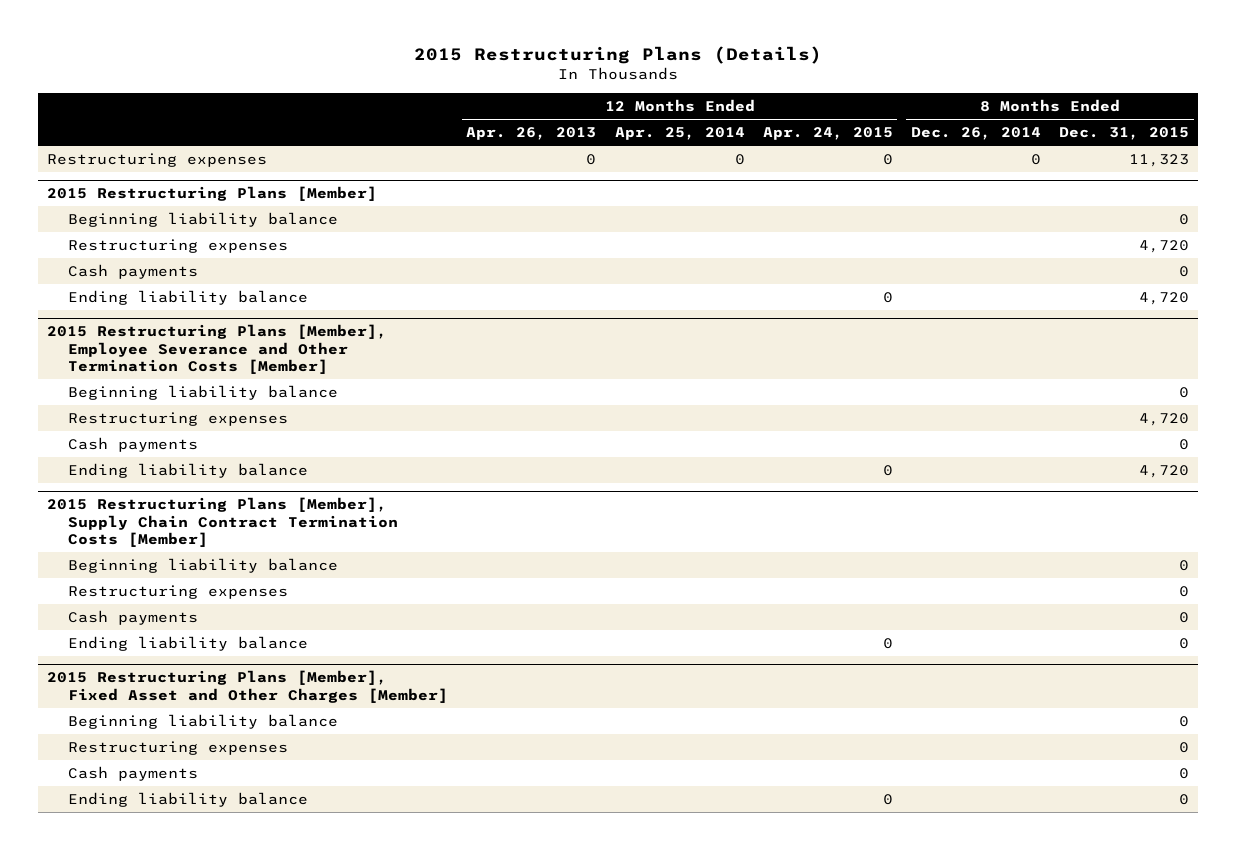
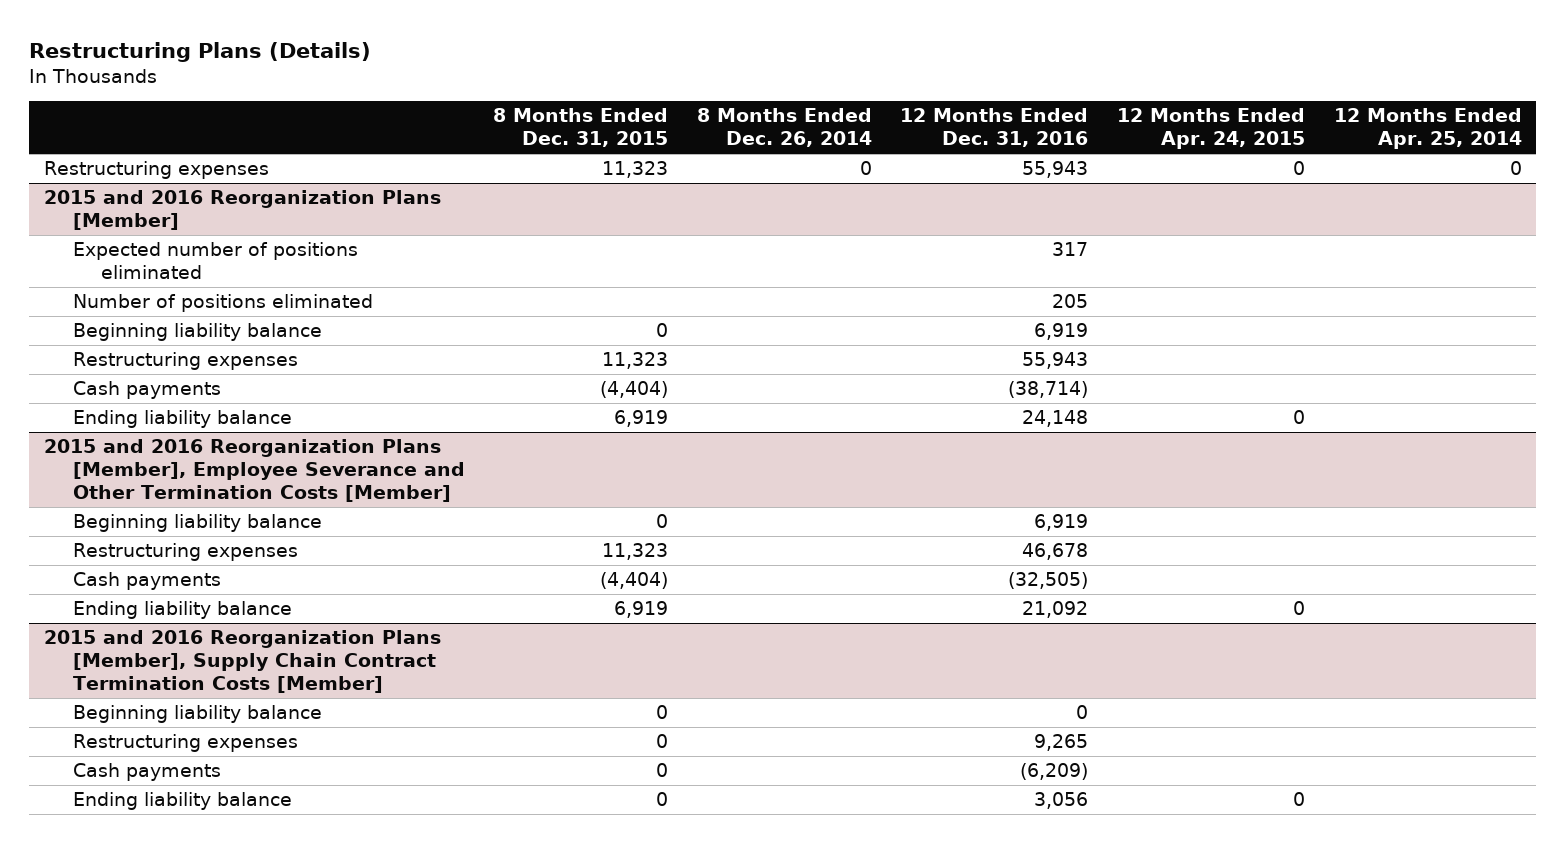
- 2015 Restructuring Plans (Details)
+ Restructuring Plans (Details)
- | 12 Months Ended Apr. 26, 2013 | 12 Months Ended Apr. 25, 2014 | 12 Months Ended Apr. 24, 2015 | 8 Months Ended Dec. 26, 2014 | 8 Months Ended Dec. 31, 2015
+ | 8 Months Ended Dec. 31, 2015 | 8 Months Ended Dec. 26, 2014 | 12 Months Ended Dec. 31, 2016 | 12 Months Ended Apr. 24, 2015 | 12 Months Ended Apr. 25, 2014
- 2015 Restructuring Plans [Member]
- Beginning liability balance | | | | | 0
- Restructuring expenses | | | | | 4,720
- Cash payments | | | | | 0
- Ending liability balance | | | 0 | | 4,720
- 2015 Restructuring Plans [Member], Employee Severance and Other Termination Costs [Member]
+ 2015 and 2016 Reorganization Plans [Member]
+ Expected number of positions eliminated | | | 317 | |
+ Number of positions eliminated | | | 205 | |
- Restructuring expenses | | | | | 4,720
- Cash payments | | | | | 0
- Ending liability balance | | | 0 | | 4,720
- 2015 Restructuring Plans [Member], Supply Chain Contract Termination Costs [Member]
+ Restructuring expenses | 11,323 | | 55,943 | |
+ Cash payments | (4,404) | | (38,714) | |
+ Ending liability balance | 6,919 | | 24,148 | 0 |
+ 2015 and 2016 Reorganization Plans [Member], Employee Severance and Other Termination Costs [Member]
- Restructuring expenses | | | | | 0
- Cash payments | | | | | 0
- Ending liability balance | | | 0 | | 0
- 2015 Restructuring Plans [Member], Fixed Asset and Other Charges [Member]
+ Restructuring expenses | 11,323 | | 46,678 | |
+ Cash payments | (4,404) | | (32,505) | |
+ Ending liability balance | 6,919 | | 21,092 | 0 |
+ 2015 and 2016 Reorganization Plans [Member], Supply Chain Contract Termination Costs [Member]

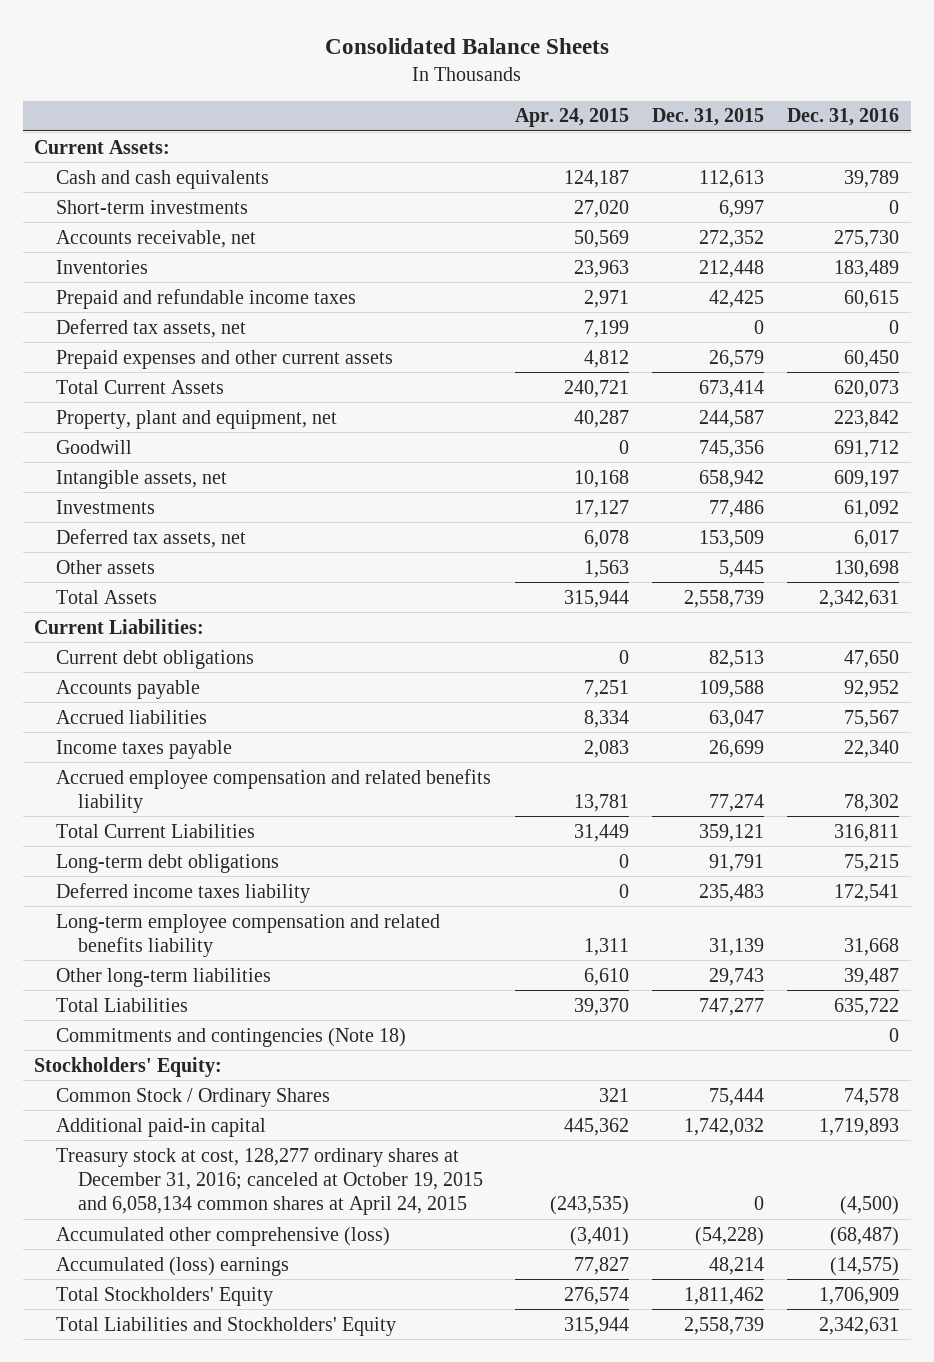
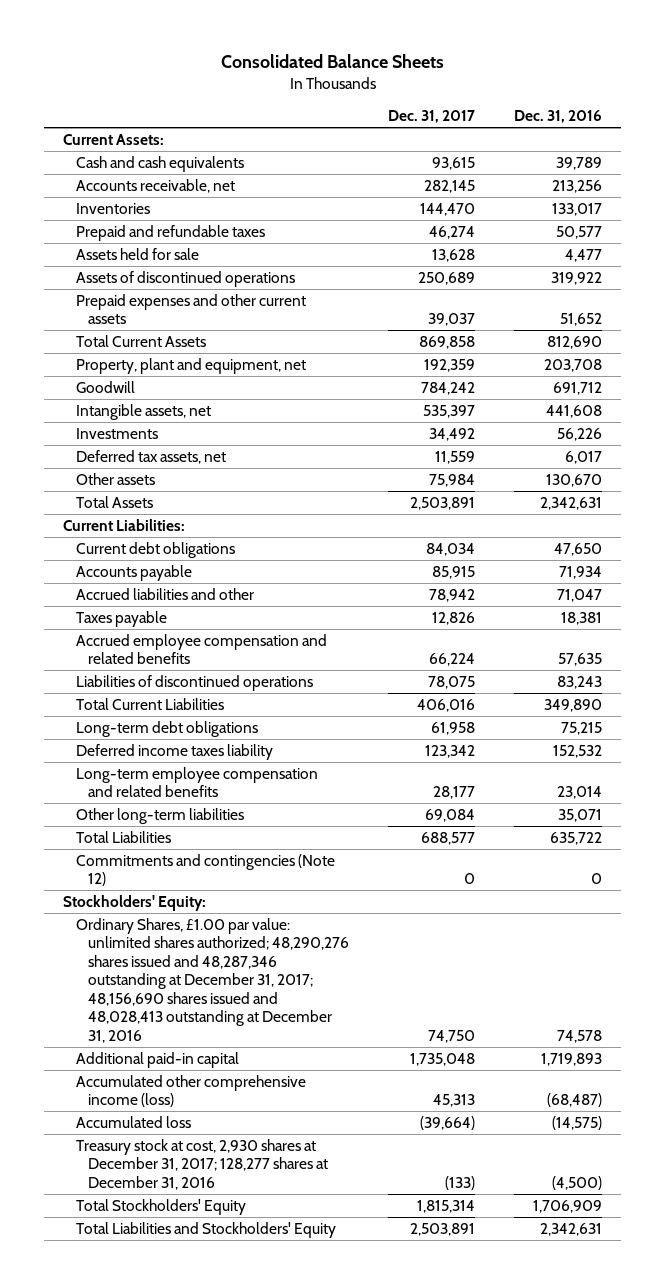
- | Apr. 24, 2015 | Dec. 31, 2015 | Dec. 31, 2016
+ | Dec. 31, 2017 | Dec. 31, 2016
- Short-term investments | 27,020 | 6,997 | 0
- Accounts receivable, net | 50,569 | 272,352 | 275,730
- Inventories | 23,963 | 212,448 | 183,489
- Prepaid and refundable income taxes | 2,971 | 42,425 | 60,615
- Deferred tax assets, net | 7,199 | 0 | 0
- Prepaid expenses and other current assets | 4,812 | 26,579 | 60,450
- Total Current Assets | 240,721 | 673,414 | 620,073
- Property, plant and equipment, net | 40,287 | 244,587 | 223,842
+ Accounts receivable, net | 282,145 | 213,256
+ Inventories | 144,470 | 133,017
+ Prepaid and refundable taxes | 46,274 | 50,577
+ Assets held for sale | 13,628 | 4,477
+ Assets of discontinued operations | 250,689 | 319,922
+ Prepaid expenses and other current assets | 39,037 | 51,652
+ Total Current Assets | 869,858 | 812,690
+ Property, plant and equipment, net | 192,359 | 203,708
- Intangible assets, net | 10,168 | 658,942 | 609,197
- Investments | 17,127 | 77,486 | 61,092
+ Intangible assets, net | 535,397 | 441,608
+ Investments | 34,492 | 56,226
- Other assets | 1,563 | 5,445 | 130,698
+ Other assets | 75,984 | 130,670
- Accounts payable | 7,251 | 109,588 | 92,952
- Accrued liabilities | 8,334 | 63,047 | 75,567
- Income taxes payable | 2,083 | 26,699 | 22,340
- Accrued employee compensation and related benefits liability | 13,781 | 77,274 | 78,302
- Total Current Liabilities | 31,449 | 359,121 | 316,811
+ Accounts payable | 85,915 | 71,934
+ Accrued liabilities and other | 78,942 | 71,047
+ Taxes payable | 12,826 | 18,381
+ Accrued employee compensation and related benefits | 66,224 | 57,635
+ Liabilities of discontinued operations | 78,075 | 83,243
+ Total Current Liabilities | 406,016 | 349,890
- Deferred income taxes liability | 0 | 235,483 | 172,541
- Long-term employee compensation and related benefits liability | 1,311 | 31,139 | 31,668
- Other long-term liabilities | 6,610 | 29,743 | 39,487
+ Deferred income taxes liability | 123,342 | 152,532
+ Long-term employee compensation and related benefits | 28,177 | 23,014
+ Other long-term liabilities | 69,084 | 35,071
- Commitments and contingencies (Note 18) | | | 0
+ Commitments and contingencies (Note 12) | 0 | 0
- Common Stock / Ordinary Shares | 321 | 75,444 | 74,578
+ Ordinary Shares, £1.00 par value: unlimited shares authorized; 48,290,276 shares issued and 48,287,346 outstanding at December 31, 2017; 48,156,690 shares issued and 48,028,413 outstanding at December 31, 2016 | 74,750 | 74,578
- Treasury stock at cost, 128,277 ordinary shares at December 31, 2016; canceled at October 19, 2015 and 6,058,134 common shares at April 24, 2015 | (243,535) | 0 | (4,500)
- Accumulated other comprehensive (loss) | (3,401) | (54,228) | (68,487)
- Accumulated (loss) earnings | 77,827 | 48,214 | (14,575)
+ Accumulated other comprehensive income (loss) | 45,313 | (68,487)
+ Accumulated loss | (39,664) | (14,575)
+ Treasury stock at cost, 2,930 shares at December 31, 2017; 128,277 shares at December 31, 2016 | (133) | (4,500)

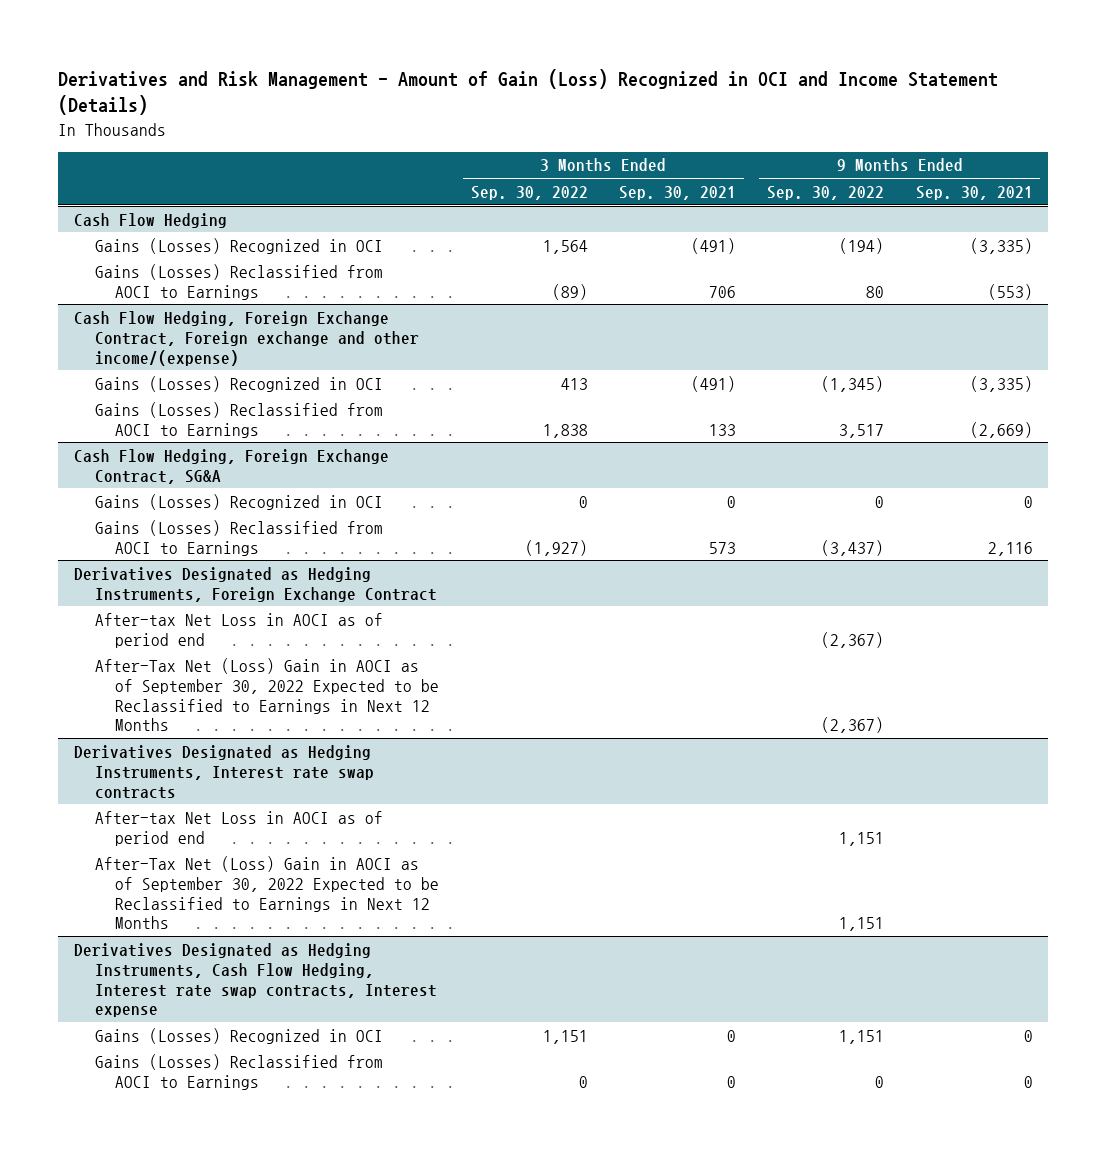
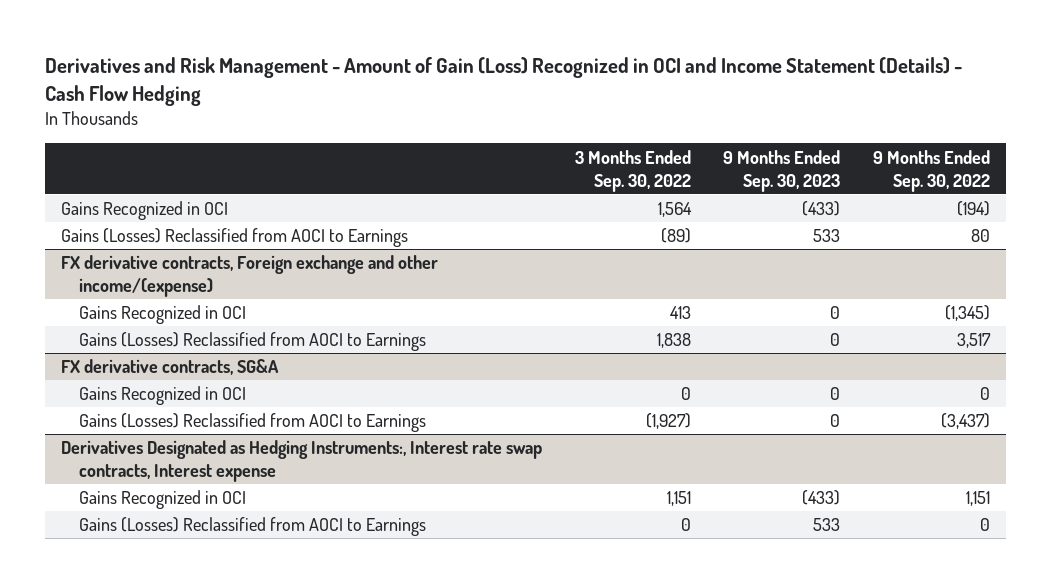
- Derivatives and Risk Management - Amount of Gain (Loss) Recognized in OCI and Income Statement (Details)
+ Derivatives and Risk Management - Amount of Gain (Loss) Recognized in OCI and Income Statement (Details) - Cash Flow Hedging
- | 3 Months Ended Sep. 30, 2022 | 3 Months Ended Sep. 30, 2021 | 9 Months Ended Sep. 30, 2022 | 9 Months Ended Sep. 30, 2021
+ | 3 Months Ended Sep. 30, 2022 | 9 Months Ended Sep. 30, 2023 | 9 Months Ended Sep. 30, 2022
- Cash Flow Hedging
- Gains (Losses) Recognized in OCI | 1,564 | (491) | (194) | (3,335)
+ Gains Recognized in OCI | 1,564 | (433) | (194)
- Cash Flow Hedging, Foreign Exchange Contract, Foreign exchange and other income/(expense)
- Gains (Losses) Recognized in OCI | 413 | (491) | (1,345) | (3,335)
+ FX derivative contracts, Foreign exchange and other income/(expense)
+ Gains Recognized in OCI | 413 | 0 | (1,345)
- Cash Flow Hedging, Foreign Exchange Contract, SG&A
- Gains (Losses) Recognized in OCI | 0 | 0 | 0 | 0
+ FX derivative contracts, SG&A
+ Gains Recognized in OCI | 0 | 0 | 0
- Derivatives Designated as Hedging Instruments, Foreign Exchange Contract
- After-tax Net Loss in AOCI as of period end | | | (2,367) |
- After-Tax Net (Loss) Gain in AOCI as of September 30, 2022 Expected to be Reclassified to Earnings in Next 12 Months | | | (2,367) |
- Derivatives Designated as Hedging Instruments, Interest rate swap contracts
- After-tax Net Loss in AOCI as of period end | | | 1,151 |
- After-Tax Net (Loss) Gain in AOCI as of September 30, 2022 Expected to be Reclassified to Earnings in Next 12 Months | | | 1,151 |
- Derivatives Designated as Hedging Instruments, Cash Flow Hedging, Interest rate swap contracts, Interest expense
- Gains (Losses) Recognized in OCI | 1,151 | 0 | 1,151 | 0
+ Derivatives Designated as Hedging Instruments:, Interest rate swap contracts, Interest expense
+ Gains Recognized in OCI | 1,151 | (433) | 1,151

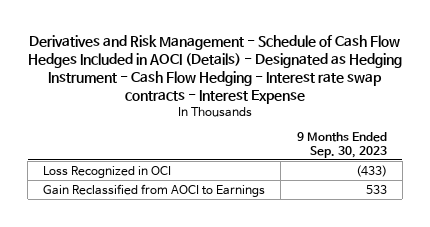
- Derivatives and Risk Management - Amount of Gain (Loss) Recognized in OCI and Income Statement (Details) - Cash Flow Hedging
+ Derivatives and Risk Management - Schedule of Cash Flow Hedges Included in AOCI (Details) - Designated as Hedging Instrument - Cash Flow Hedging - Interest rate swap contracts - Interest Expense
- | 3 Months Ended Sep. 30, 2022 | 9 Months Ended Sep. 30, 2023 | 9 Months Ended Sep. 30, 2022
+ | 9 Months Ended Sep. 30, 2023
- Gains Recognized in OCI | 1,564 | (433) | (194)
- Gains (Losses) Reclassified from AOCI to Earnings | (89) | 533 | 80
- FX derivative contracts, Foreign exchange and other income/(expense)
- Gains Recognized in OCI | 413 | 0 | (1,345)
- Gains (Losses) Reclassified from AOCI to Earnings | 1,838 | 0 | 3,517
- FX derivative contracts, SG&A
- Gains Recognized in OCI | 0 | 0 | 0
- Gains (Losses) Reclassified from AOCI to Earnings | (1,927) | 0 | (3,437)
- Derivatives Designated as Hedging Instruments:, Interest rate swap contracts, Interest expense
- Gains Recognized in OCI | 1,151 | (433) | 1,151
- Gains (Losses) Reclassified from AOCI to Earnings | 0 | 533 | 0
+ Loss Recognized in OCI | (433)
+ Gain Reclassified from AOCI to Earnings | 533

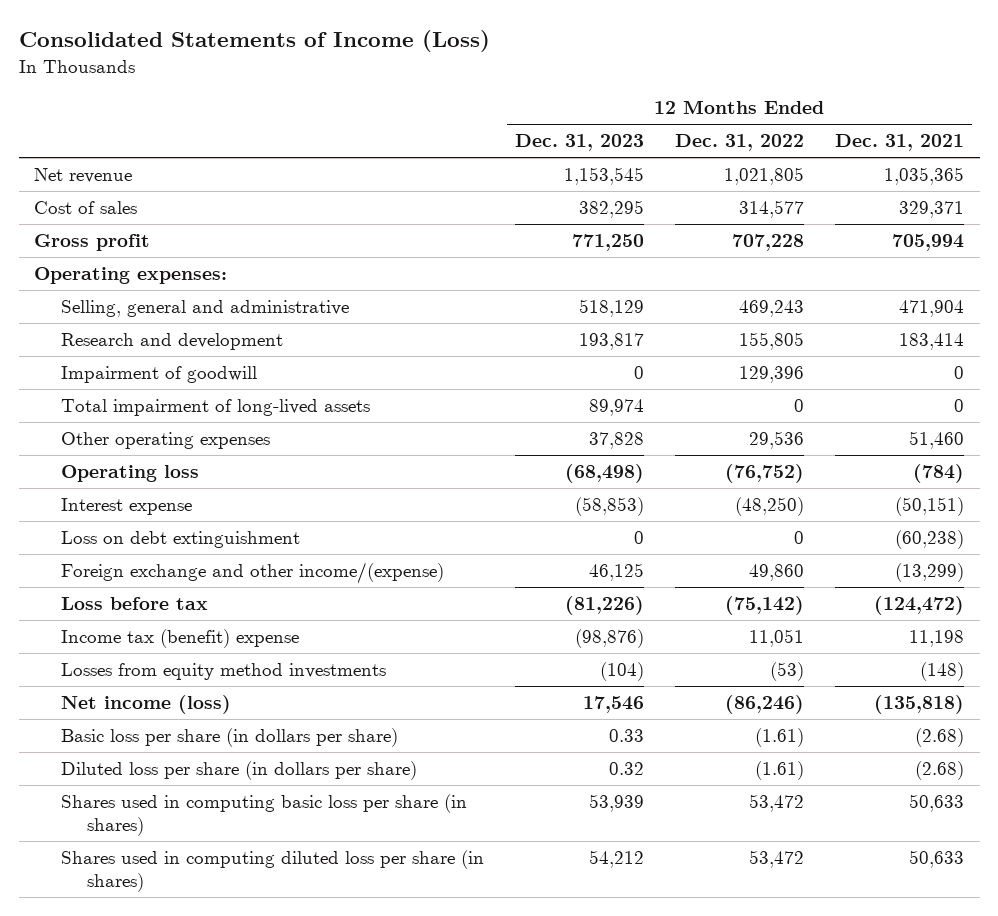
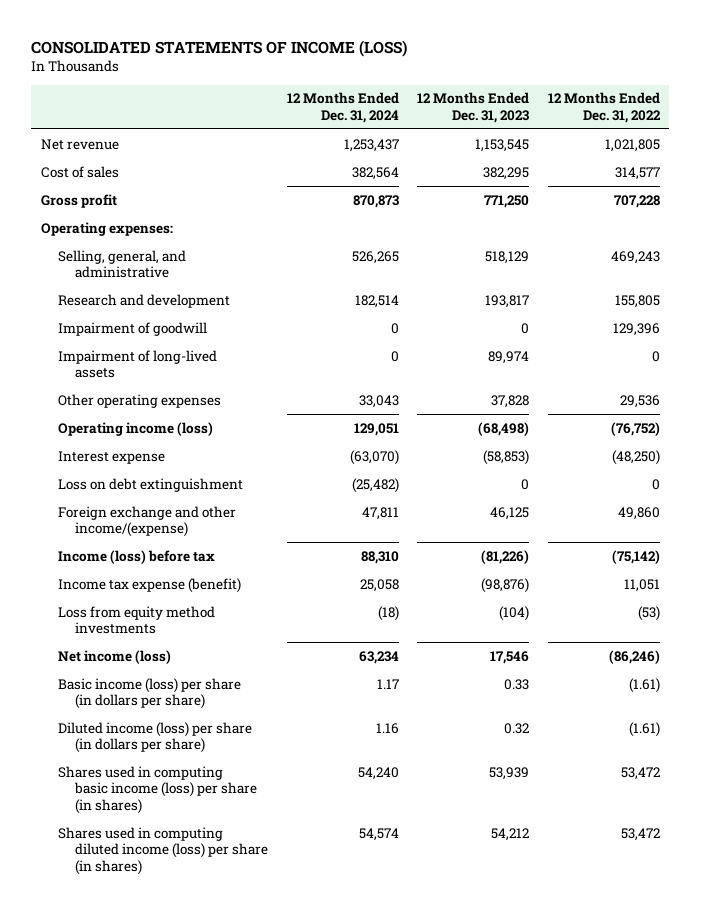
- Consolidated Statements of Income (Loss)
+ CONSOLIDATED STATEMENTS OF INCOME (LOSS)
- | 12 Months Ended Dec. 31, 2023 | 12 Months Ended Dec. 31, 2022 | 12 Months Ended Dec. 31, 2021
+ | 12 Months Ended Dec. 31, 2024 | 12 Months Ended Dec. 31, 2023 | 12 Months Ended Dec. 31, 2022
- Selling, general and administrative | 518,129 | 469,243 | 471,904
+ Selling, general, and administrative | 526,265 | 518,129 | 469,243
- Total impairment of long-lived assets | 89,974 | 0 | 0
+ Impairment of long-lived assets | 0 | 89,974 | 0
- Operating loss | (68,498) | (76,752) | (784)
+ Operating income (loss) | 129,051 | (68,498) | (76,752)
- Loss before tax | (81,226) | (75,142) | (124,472)
- Income tax (benefit) expense | (98,876) | 11,051 | 11,198
- Losses from equity method investments | (104) | (53) | (148)
+ Income (loss) before tax | 88,310 | (81,226) | (75,142)
+ Income tax expense (benefit) | 25,058 | (98,876) | 11,051
+ Loss from equity method investments | (18) | (104) | (53)
- Basic loss per share (in dollars per share) | 0.33 | (1.61) | (2.68)
- Diluted loss per share (in dollars per share) | 0.32 | (1.61) | (2.68)
- Shares used in computing basic loss per share (in shares) | 53,939 | 53,472 | 50,633
- Shares used in computing diluted loss per share (in shares) | 54,212 | 53,472 | 50,633
+ Basic income (loss) per share (in dollars per share) | 1.17 | 0.33 | (1.61)
+ Diluted income (loss) per share (in dollars per share) | 1.16 | 0.32 | (1.61)
+ Shares used in computing basic income (loss) per share (in shares) | 54,240 | 53,939 | 53,472
+ Shares used in computing diluted income (loss) per share (in shares) | 54,574 | 54,212 | 53,472

